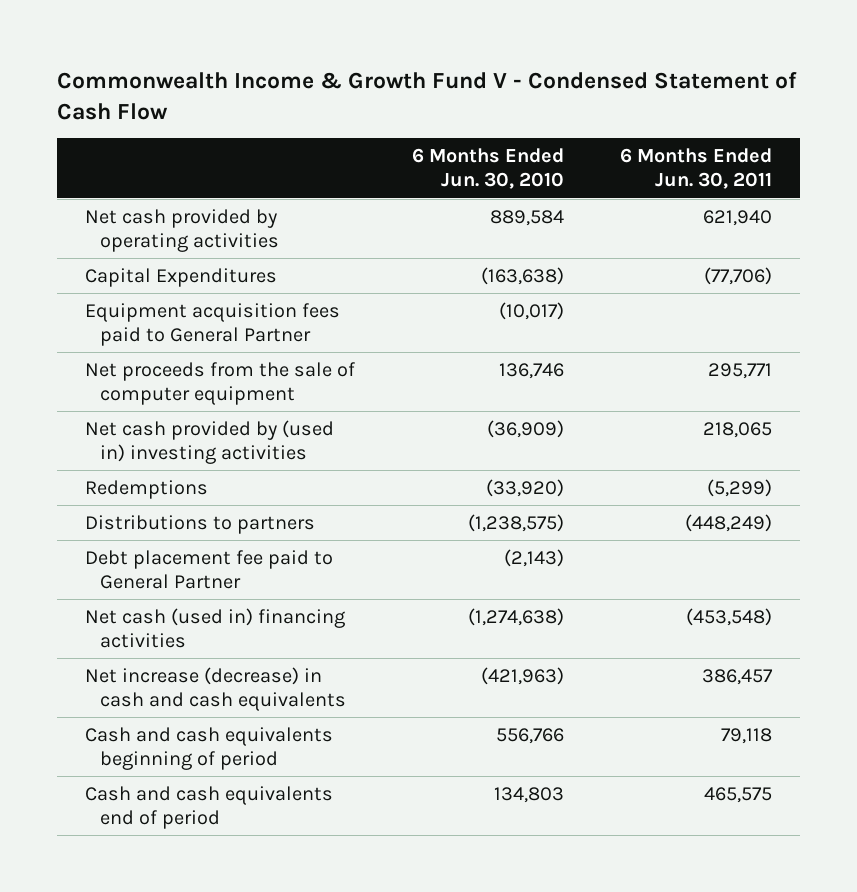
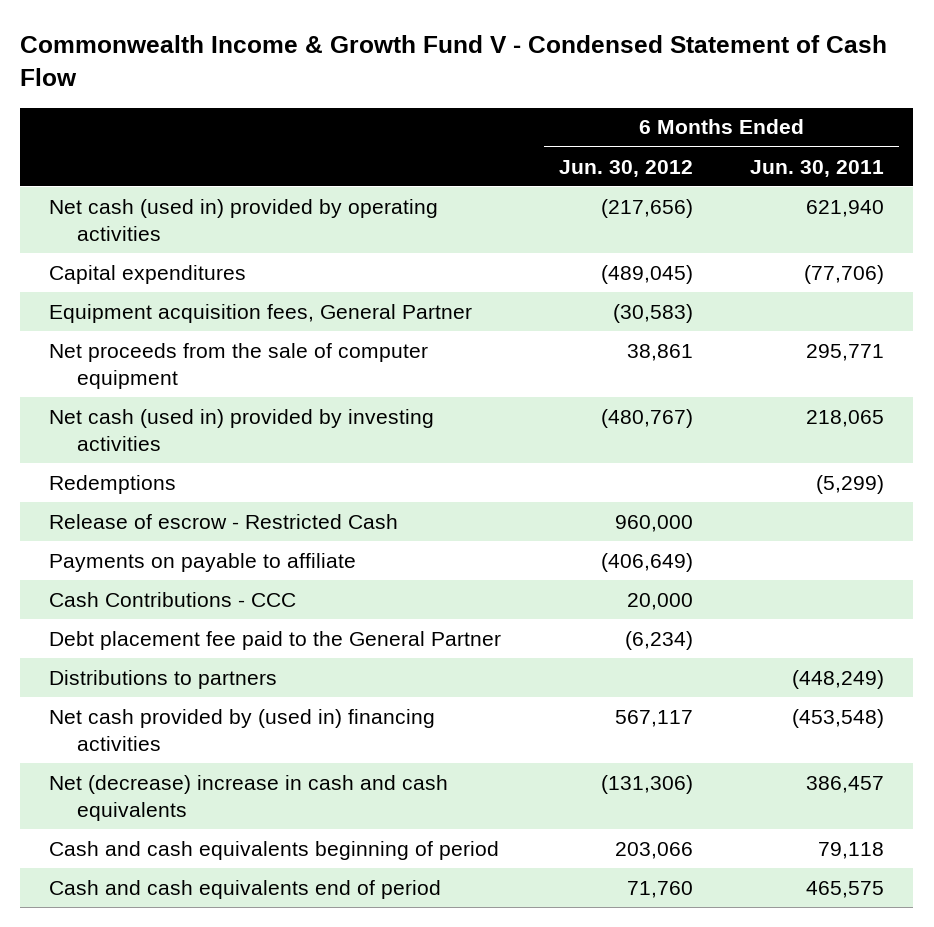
- | 6 Months Ended Jun. 30, 2010 | 6 Months Ended Jun. 30, 2011
+ | 6 Months Ended Jun. 30, 2012 | 6 Months Ended Jun. 30, 2011
- Net cash provided by operating activities | 889,584 | 621,940
- Capital Expenditures | (163,638) | (77,706)
- Equipment acquisition fees paid to General Partner | (10,017) |
+ Net cash (used in) provided by operating activities | (217,656) | 621,940
+ Capital expenditures | (489,045) | (77,706)
+ Equipment acquisition fees, General Partner | (30,583) |
- Net cash provided by (used in) investing activities | (36,909) | 218,065
+ Net cash (used in) provided by investing activities | (480,767) | 218,065
+ Release of escrow - Restricted Cash | 960,000 |
+ Payments on payable to affiliate | (406,649) |
+ Cash Contributions - CCC | 20,000 |
+ Debt placement fee paid to the General Partner | (6,234) |
- Debt placement fee paid to General Partner | (2,143) |
- Net cash (used in) financing activities | (1,274,638) | (453,548)
- Net increase (decrease) in cash and cash equivalents | (421,963) | 386,457
+ Net cash provided by (used in) financing activities | 567,117 | (453,548)
+ Net (decrease) increase in cash and cash equivalents | (131,306) | 386,457

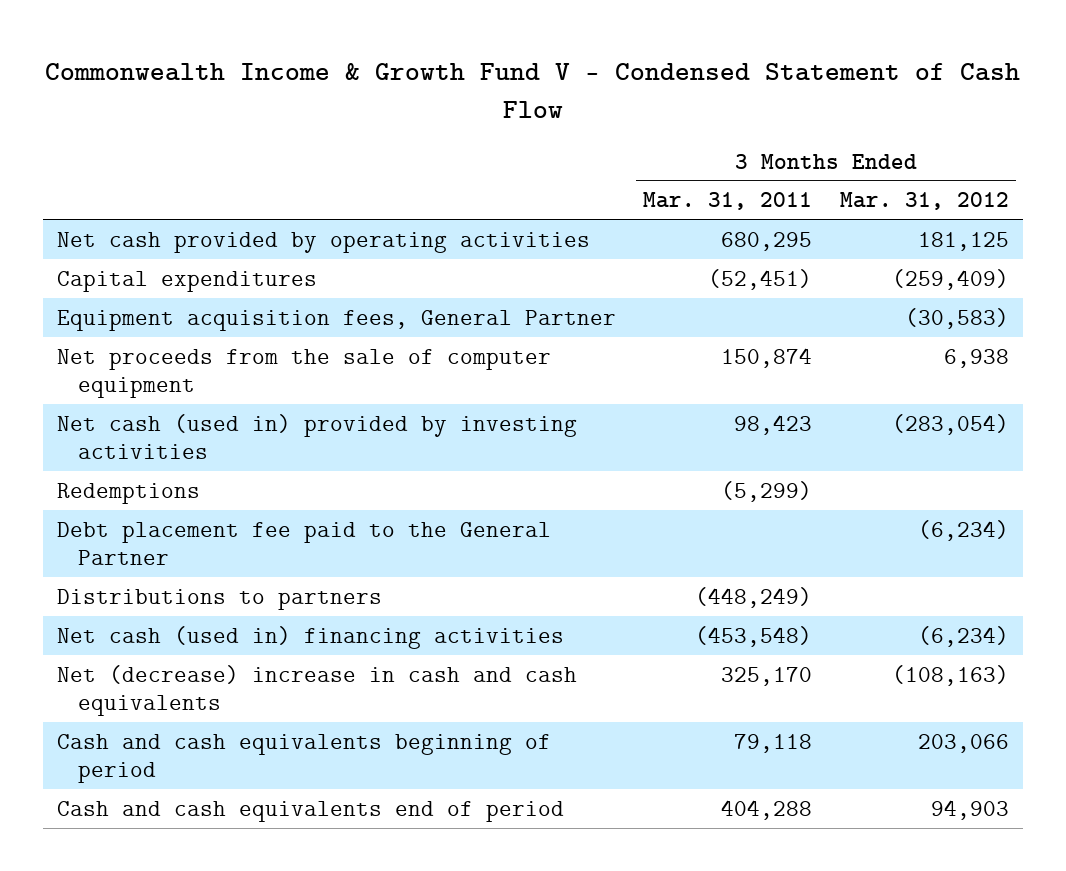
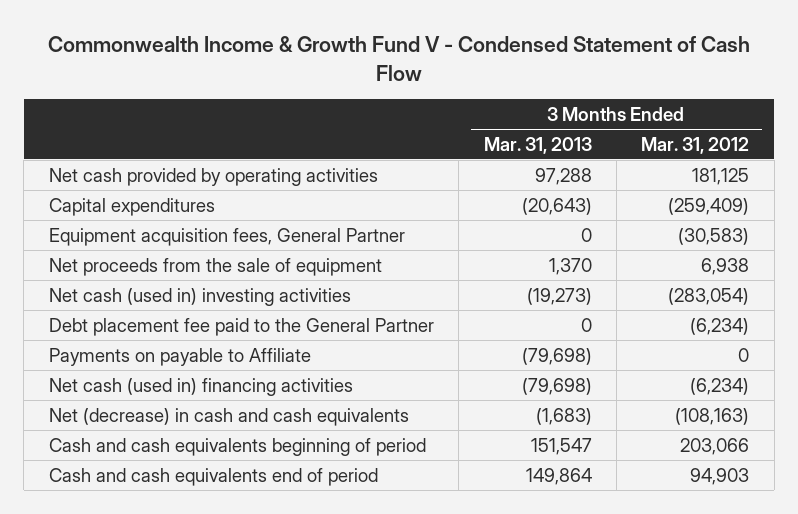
- | 3 Months Ended Mar. 31, 2011 | 3 Months Ended Mar. 31, 2012
+ | 3 Months Ended Mar. 31, 2013 | 3 Months Ended Mar. 31, 2012
- Net proceeds from the sale of computer equipment | 150,874 | 6,938
- Net cash (used in) provided by investing activities | 98,423 | (283,054)
- Redemptions | (5,299) |
+ Net proceeds from the sale of equipment | 1,370 | 6,938
+ Net cash (used in) investing activities | (19,273) | (283,054)
- Distributions to partners | (448,249) |
+ Payments on payable to Affiliate | (79,698) | 0
- Net (decrease) increase in cash and cash equivalents | 325,170 | (108,163)
+ Net (decrease) in cash and cash equivalents | (1,683) | (108,163)

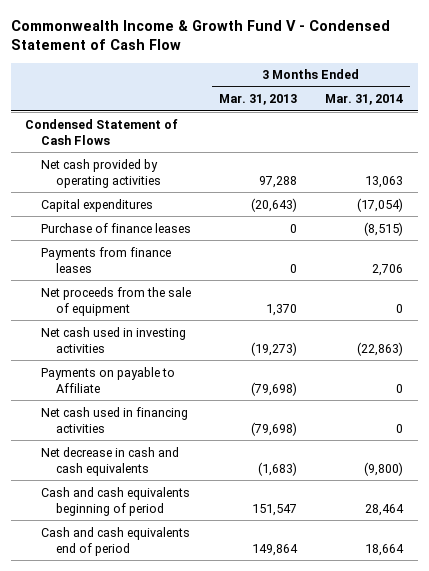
- | 3 Months Ended Mar. 31, 2013 | 3 Months Ended Mar. 31, 2012
+ | 3 Months Ended Mar. 31, 2013 | 3 Months Ended Mar. 31, 2014
+ Condensed Statement of Cash Flows
- Equipment acquisition fees, General Partner | 0 | (30,583)
+ Purchase of finance leases | 0 | (8,515)
+ Payments from finance leases | 0 | 2,706
- Net cash (used in) investing activities | (19,273) | (283,054)
- Debt placement fee paid to the General Partner | 0 | (6,234)
+ Net cash used in investing activities | (19,273) | (22,863)
- Net cash (used in) financing activities | (79,698) | (6,234)
- Net (decrease) in cash and cash equivalents | (1,683) | (108,163)
+ Net cash used in financing activities | (79,698) | 0
+ Net decrease in cash and cash equivalents | (1,683) | (9,800)

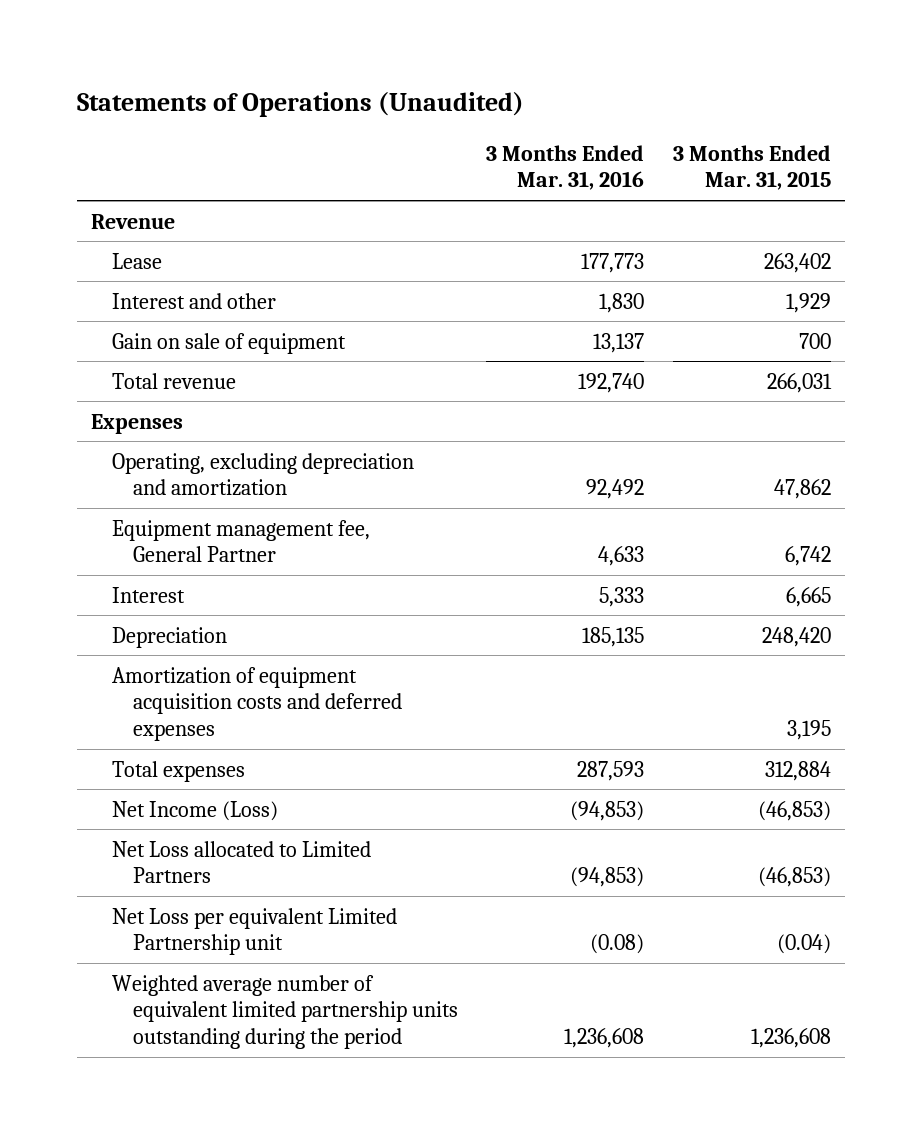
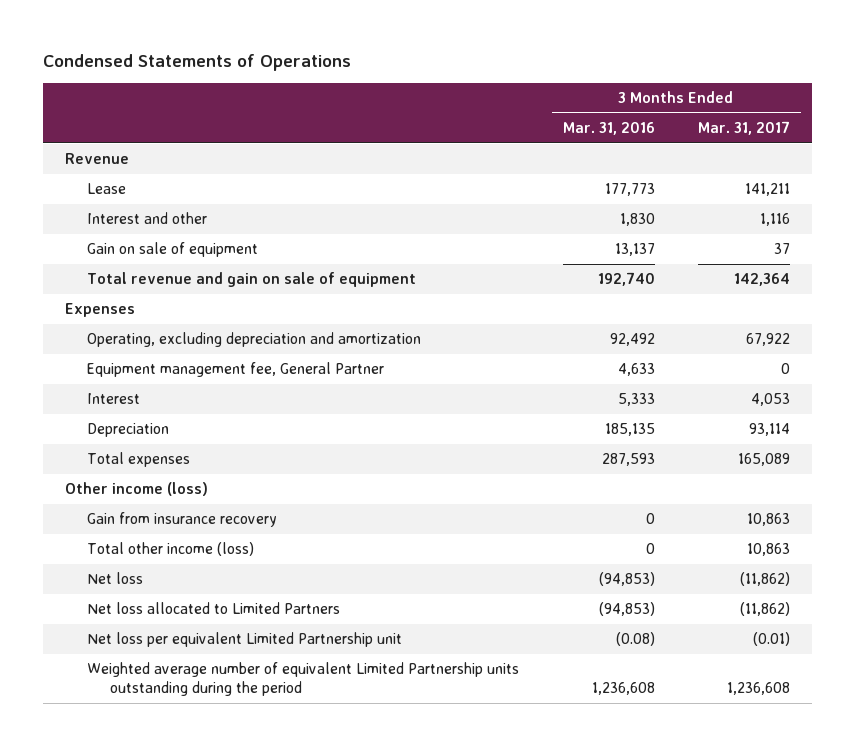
- Statements of Operations (Unaudited)
+ Condensed Statements of Operations
- | 3 Months Ended Mar. 31, 2016 | 3 Months Ended Mar. 31, 2015
+ | 3 Months Ended Mar. 31, 2016 | 3 Months Ended Mar. 31, 2017
- Total revenue | 192,740 | 266,031
+ Total revenue and gain on sale of equipment | 192,740 | 142,364
- Amortization of equipment acquisition costs and deferred expenses | | 3,195
- Net Income (Loss) | (94,853) | (46,853)
- Net Loss allocated to Limited Partners | (94,853) | (46,853)
- Net Loss per equivalent Limited Partnership unit | (0.08) | (0.04)
- Weighted average number of equivalent limited partnership units outstanding during the period | 1,236,608 | 1,236,608
+ Other income (loss)
+ Gain from insurance recovery | 0 | 10,863
+ Total other income (loss) | 0 | 10,863
+ Net loss | (94,853) | (11,862)
+ Net loss allocated to Limited Partners | (94,853) | (11,862)
+ Net loss per equivalent Limited Partnership unit | (0.08) | (0.01)
+ Weighted average number of equivalent Limited Partnership units outstanding during the period | 1,236,608 | 1,236,608

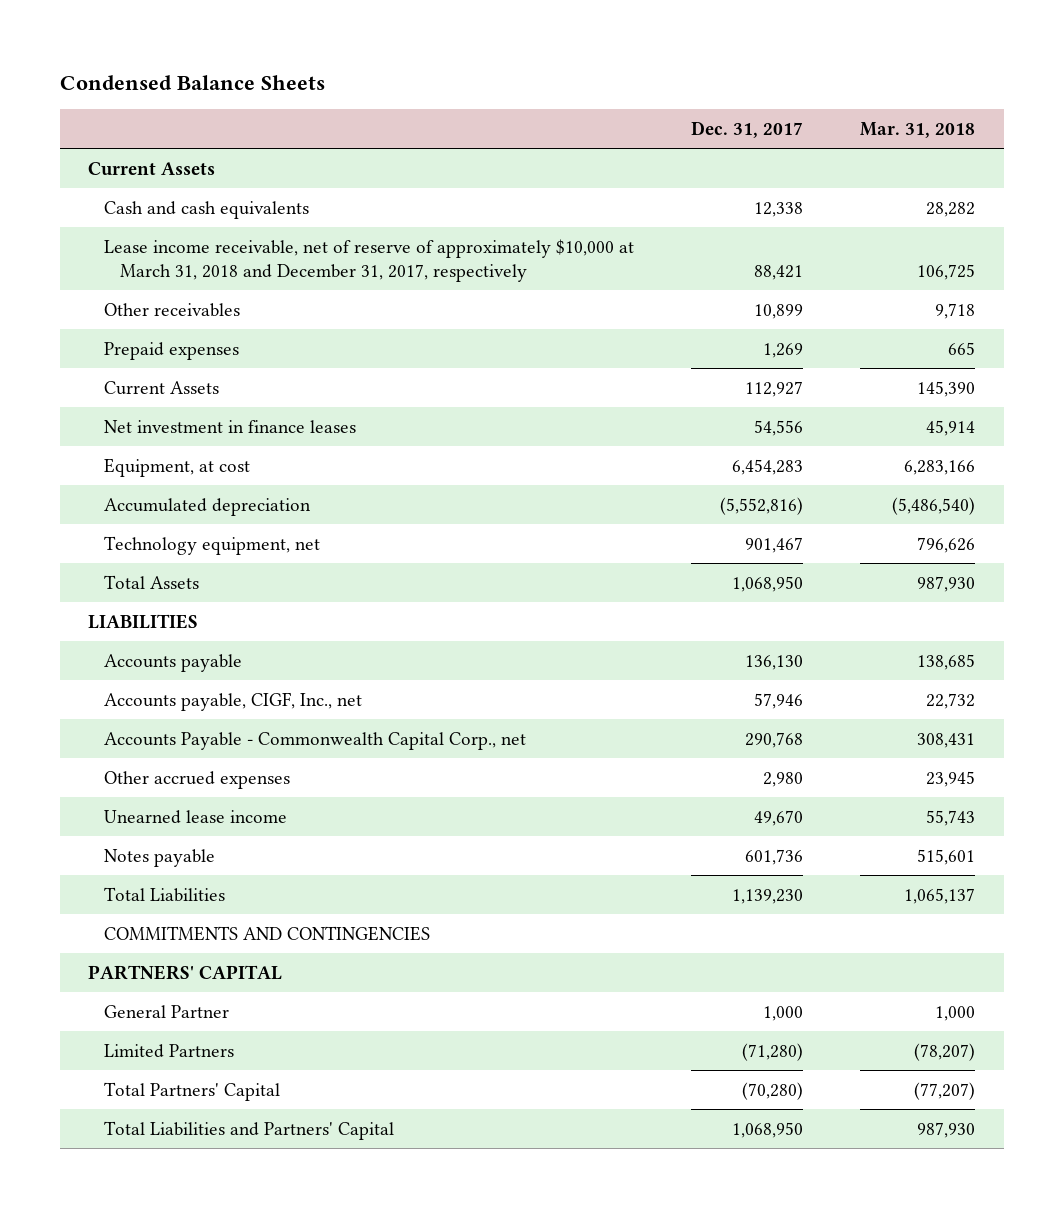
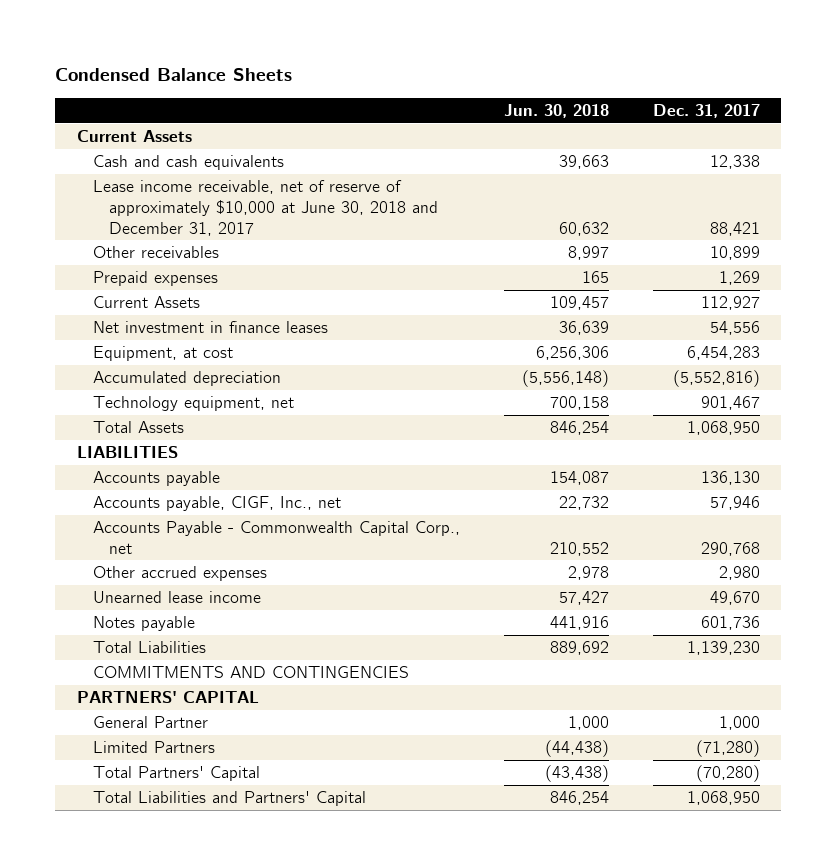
- | Dec. 31, 2017 | Mar. 31, 2018
+ | Jun. 30, 2018 | Dec. 31, 2017
- Lease income receivable, net of reserve of approximately $10,000 at March 31, 2018 and December 31, 2017, respectively | 88,421 | 106,725
+ Lease income receivable, net of reserve of approximately $10,000 at June 30, 2018 and December 31, 2017 | 60,632 | 88,421

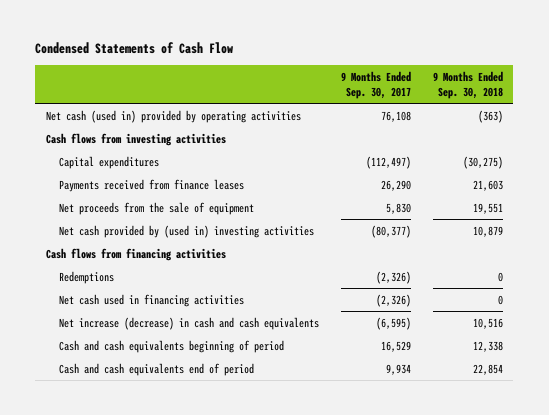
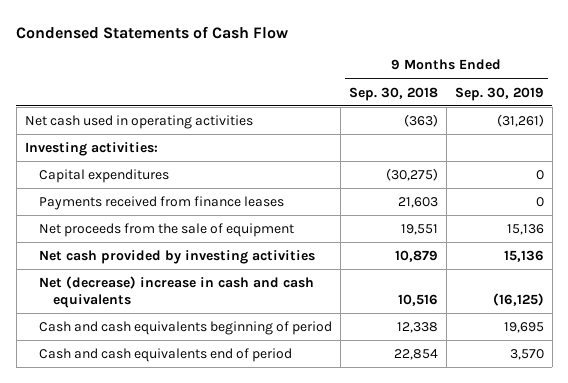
- | 9 Months Ended Sep. 30, 2017 | 9 Months Ended Sep. 30, 2018
+ | 9 Months Ended Sep. 30, 2018 | 9 Months Ended Sep. 30, 2019
- Net cash (used in) provided by operating activities | 76,108 | (363)
- Cash flows from investing activities
+ Net cash used in operating activities | (363) | (31,261)
+ Investing activities:
- Net cash provided by (used in) investing activities | (80,377) | 10,879
- Cash flows from financing activities
- Redemptions | (2,326) | 0
- Net cash used in financing activities | (2,326) | 0
- Net increase (decrease) in cash and cash equivalents | (6,595) | 10,516
+ Net cash provided by investing activities | 10,879 | 15,136
+ Net (decrease) increase in cash and cash equivalents | 10,516 | (16,125)

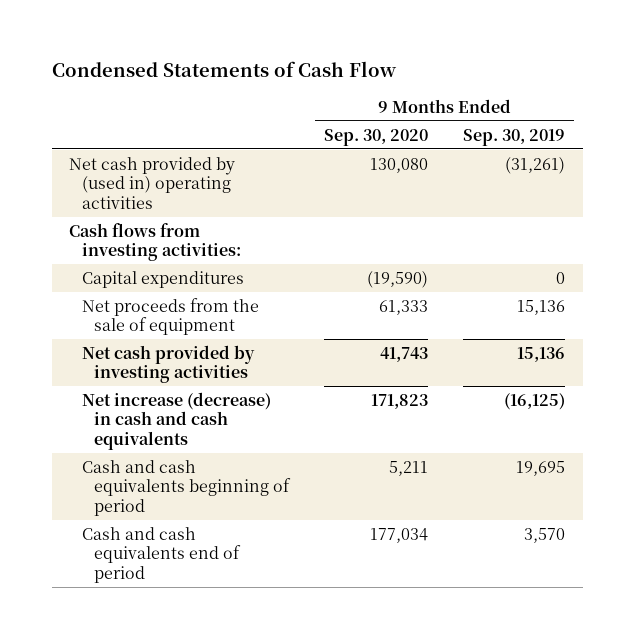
- | 9 Months Ended Sep. 30, 2018 | 9 Months Ended Sep. 30, 2019
+ | 9 Months Ended Sep. 30, 2020 | 9 Months Ended Sep. 30, 2019
- Net cash used in operating activities | (363) | (31,261)
- Investing activities:
+ Net cash provided by (used in) operating activities | 130,080 | (31,261)
+ Cash flows from investing activities:
- Payments received from finance leases | 21,603 | 0
- Net (decrease) increase in cash and cash equivalents | 10,516 | (16,125)
+ Net increase (decrease) in cash and cash equivalents | 171,823 | (16,125)

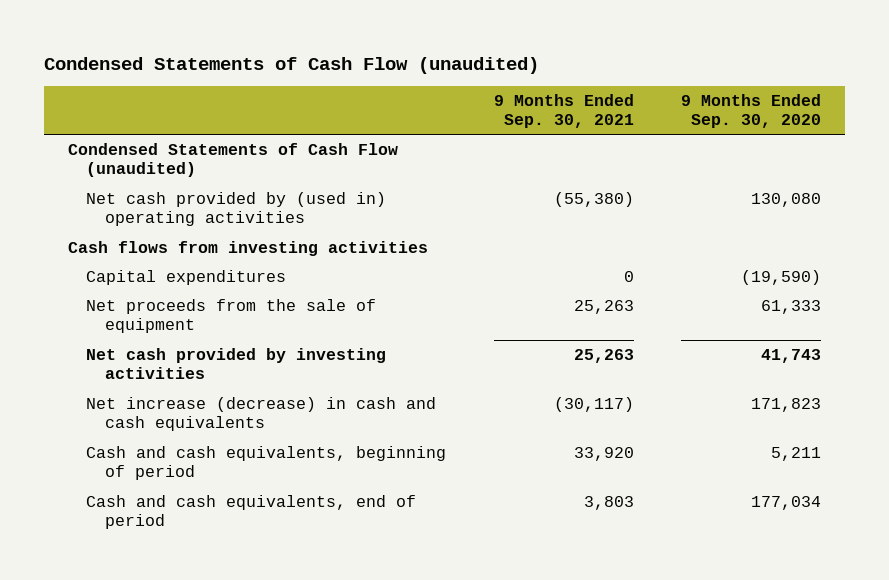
- Condensed Statements of Cash Flow
+ Condensed Statements of Cash Flow (unaudited)
- | 9 Months Ended Sep. 30, 2020 | 9 Months Ended Sep. 30, 2019
+ | 9 Months Ended Sep. 30, 2021 | 9 Months Ended Sep. 30, 2020
+ Condensed Statements of Cash Flow (unaudited)
- Cash flows from investing activities:
+ Cash flows from investing activities
- Cash and cash equivalents beginning of period | 5,211 | 19,695
- Cash and cash equivalents end of period | 177,034 | 3,570
+ Cash and cash equivalents, beginning of period | 33,920 | 5,211
+ Cash and cash equivalents, end of period | 3,803 | 177,034

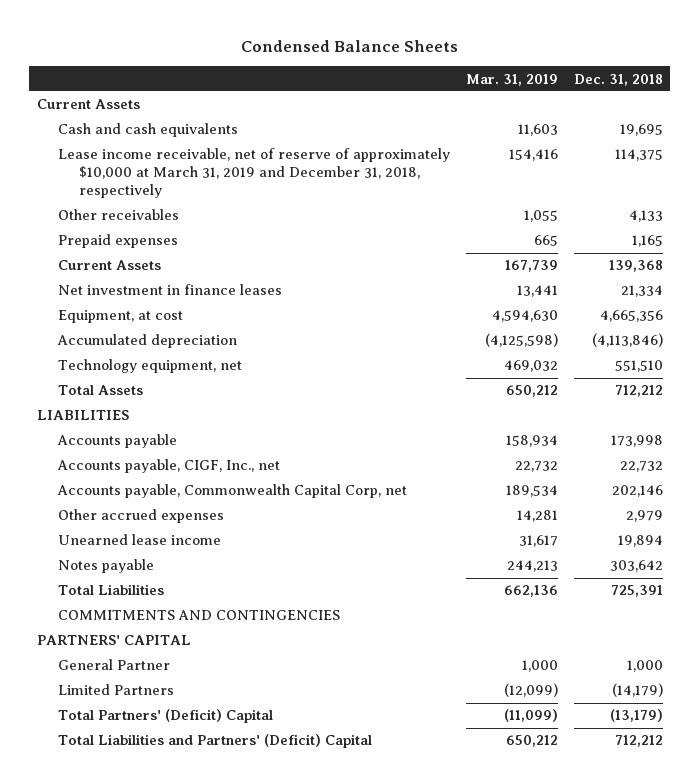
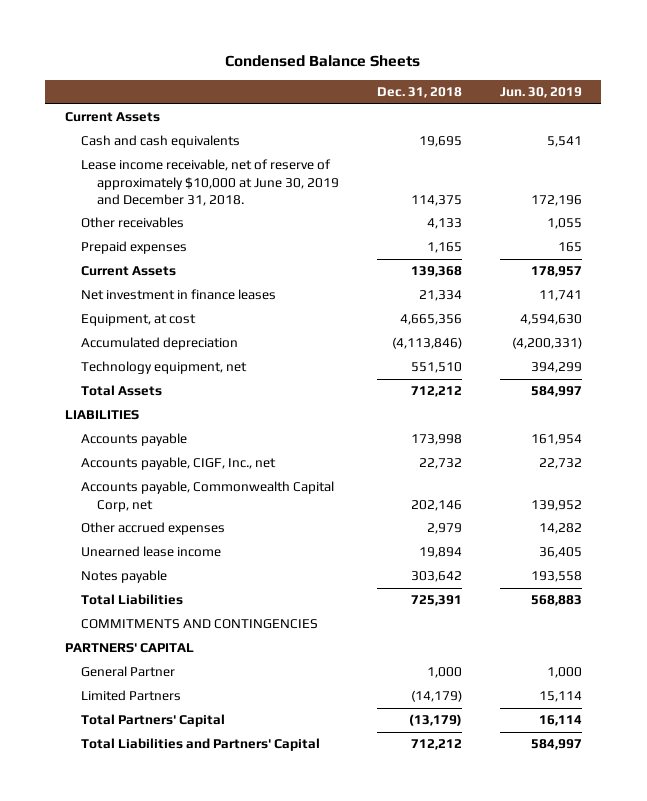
- | Mar. 31, 2019 | Dec. 31, 2018
+ | Dec. 31, 2018 | Jun. 30, 2019
- Lease income receivable, net of reserve of approximately $10,000 at March 31, 2019 and December 31, 2018, respectively | 154,416 | 114,375
+ Lease income receivable, net of reserve of approximately $10,000 at June 30, 2019 and December 31, 2018. | 114,375 | 172,196
- Total Partners' (Deficit) Capital | (11,099) | (13,179)
- Total Liabilities and Partners' (Deficit) Capital | 650,212 | 712,212
+ Total Partners' Capital | (13,179) | 16,114
+ Total Liabilities and Partners' Capital | 712,212 | 584,997

